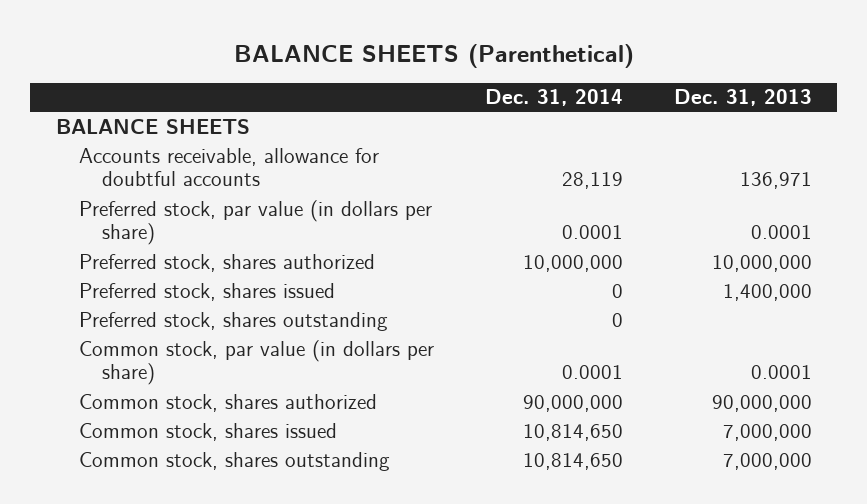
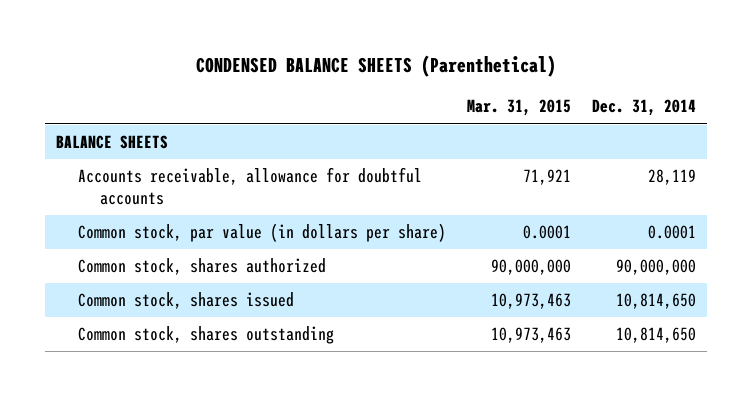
- BALANCE SHEETS (Parenthetical)
+ CONDENSED BALANCE SHEETS (Parenthetical)
- | Dec. 31, 2014 | Dec. 31, 2013
+ | Mar. 31, 2015 | Dec. 31, 2014
- Preferred stock, par value (in dollars per share) | 0.0001 | 0.0001
- Preferred stock, shares authorized | 10,000,000 | 10,000,000
- Preferred stock, shares issued | 0 | 1,400,000
- Preferred stock, shares outstanding | 0 |

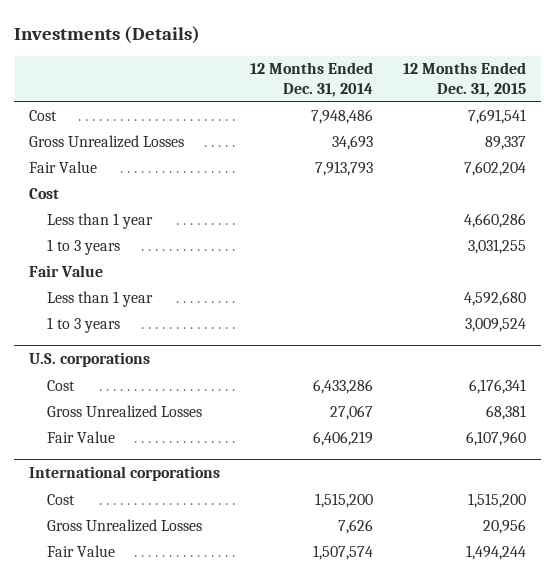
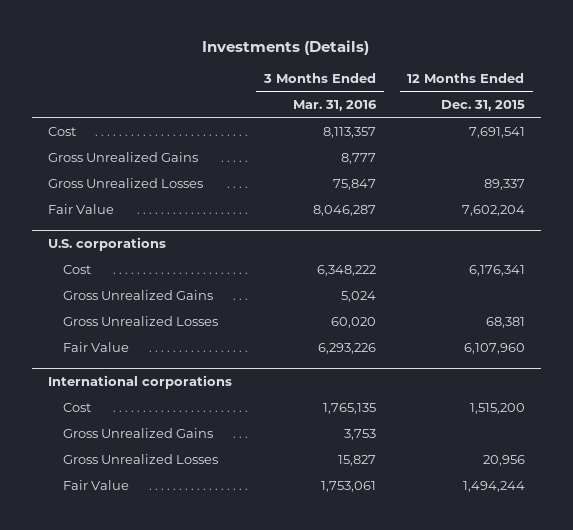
- | 12 Months Ended Dec. 31, 2014 | 12 Months Ended Dec. 31, 2015
+ | 3 Months Ended Mar. 31, 2016 | 12 Months Ended Dec. 31, 2015
+ Gross Unrealized Gains | 8,777 |
- Cost
- Less than 1 year | | 4,660,286
- 1 to 3 years | | 3,031,255
- Fair Value
- Less than 1 year | | 4,592,680
- 1 to 3 years | | 3,009,524
@ U.S. corporations
+ Gross Unrealized Gains | 5,024 |
@ International corporations
+ Gross Unrealized Gains | 3,753 |

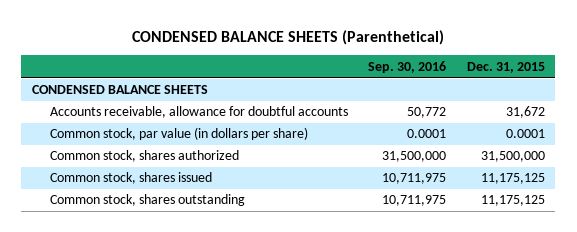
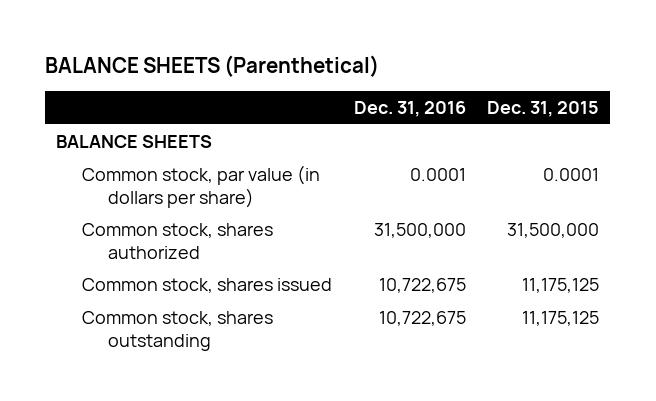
- CONDENSED BALANCE SHEETS (Parenthetical)
+ BALANCE SHEETS (Parenthetical)
- | Sep. 30, 2016 | Dec. 31, 2015
+ | Dec. 31, 2016 | Dec. 31, 2015
- CONDENSED BALANCE SHEETS
- Accounts receivable, allowance for doubtful accounts | 50,772 | 31,672
+ BALANCE SHEETS

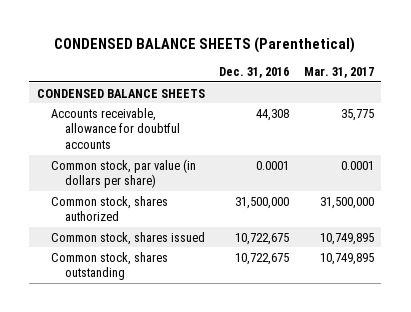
- BALANCE SHEETS (Parenthetical)
+ CONDENSED BALANCE SHEETS (Parenthetical)
- | Dec. 31, 2016 | Dec. 31, 2015
+ | Dec. 31, 2016 | Mar. 31, 2017
- BALANCE SHEETS
+ CONDENSED BALANCE SHEETS
+ Accounts receivable, allowance for doubtful accounts | 44,308 | 35,775

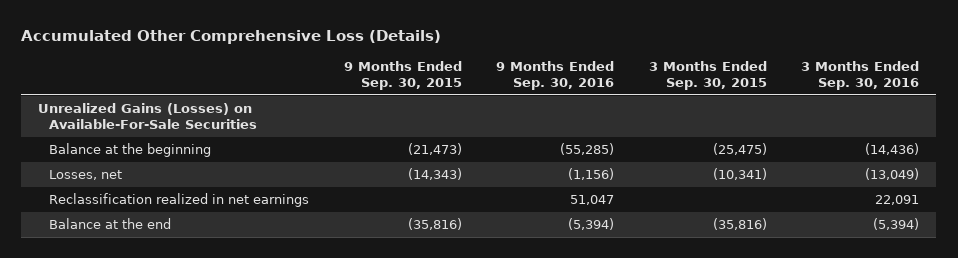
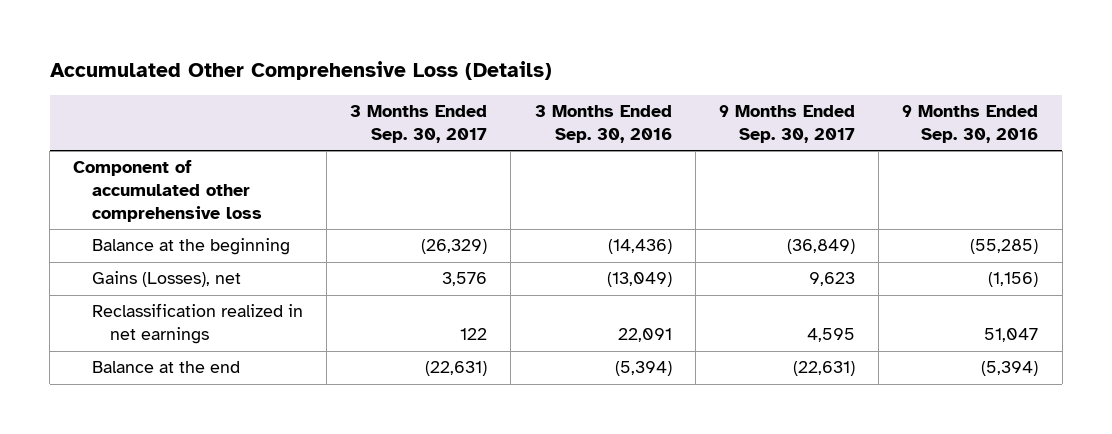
- | 9 Months Ended Sep. 30, 2015 | 9 Months Ended Sep. 30, 2016 | 3 Months Ended Sep. 30, 2015 | 3 Months Ended Sep. 30, 2016
+ | 3 Months Ended Sep. 30, 2017 | 3 Months Ended Sep. 30, 2016 | 9 Months Ended Sep. 30, 2017 | 9 Months Ended Sep. 30, 2016
- Unrealized Gains (Losses) on Available-For-Sale Securities
+ Component of accumulated other comprehensive loss
- Losses, net | (14,343) | (1,156) | (10,341) | (13,049)
+ Gains (Losses), net | 3,576 | (13,049) | 9,623 | (1,156)

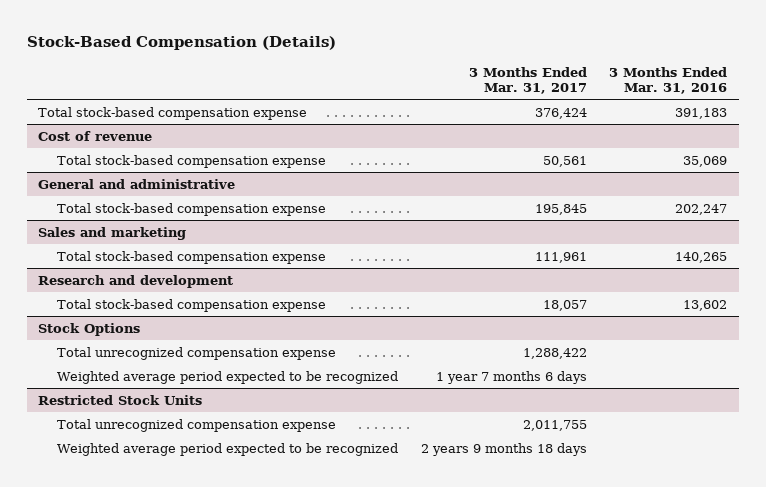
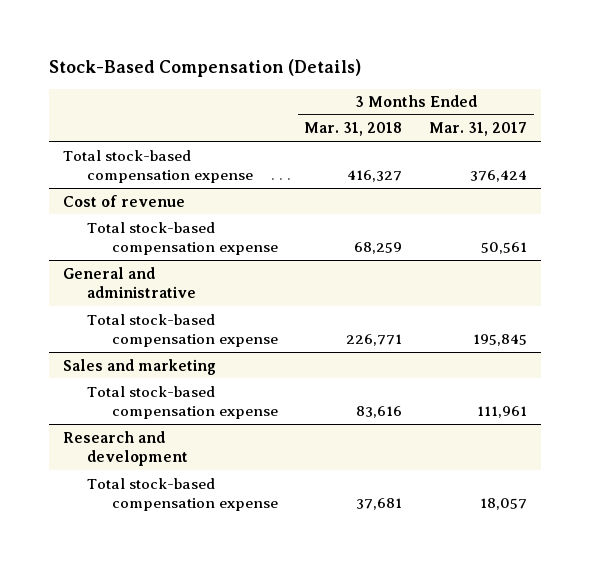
- | 3 Months Ended Mar. 31, 2017 | 3 Months Ended Mar. 31, 2016
+ | 3 Months Ended Mar. 31, 2018 | 3 Months Ended Mar. 31, 2017
- Stock Options
- Total unrecognized compensation expense | 1,288,422 |
- Weighted average period expected to be recognized | 1 year 7 months 6 days |
- Restricted Stock Units
- Total unrecognized compensation expense | 2,011,755 |
- Weighted average period expected to be recognized | 2 years 9 months 18 days |

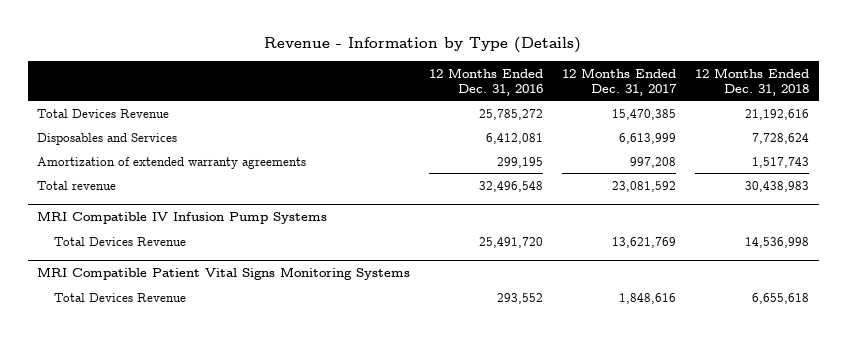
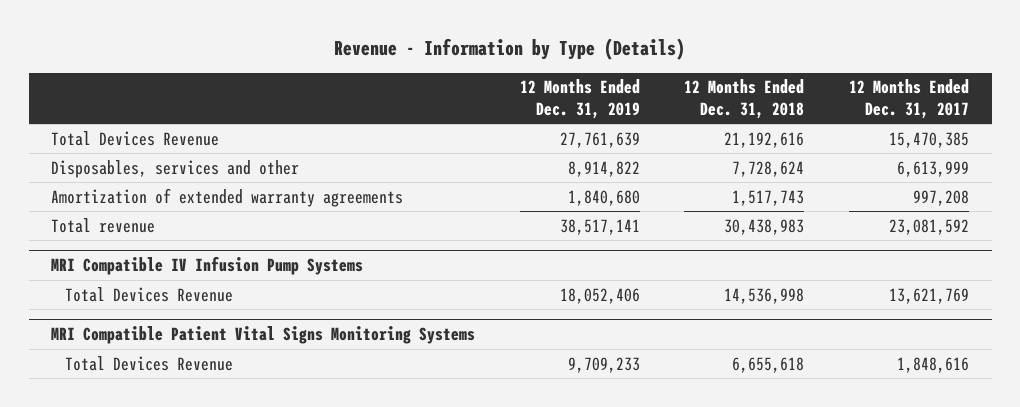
- | 12 Months Ended Dec. 31, 2016 | 12 Months Ended Dec. 31, 2017 | 12 Months Ended Dec. 31, 2018
+ | 12 Months Ended Dec. 31, 2019 | 12 Months Ended Dec. 31, 2018 | 12 Months Ended Dec. 31, 2017
- Disposables and Services | 6,412,081 | 6,613,999 | 7,728,624
+ Disposables, services and other | 8,914,822 | 7,728,624 | 6,613,999

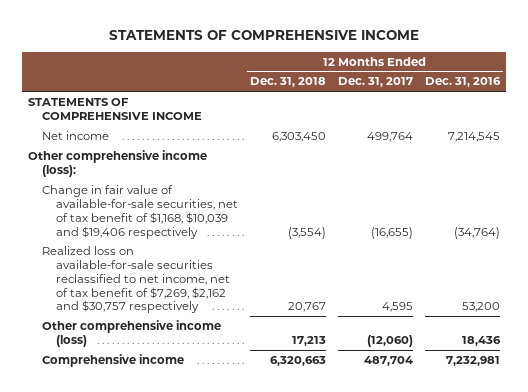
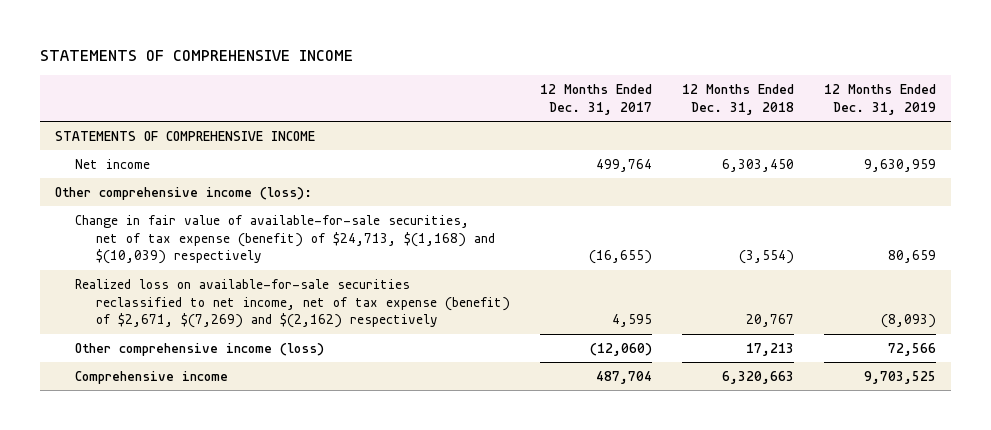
- | 12 Months Ended Dec. 31, 2018 | 12 Months Ended Dec. 31, 2017 | 12 Months Ended Dec. 31, 2016
+ | 12 Months Ended Dec. 31, 2017 | 12 Months Ended Dec. 31, 2018 | 12 Months Ended Dec. 31, 2019
- Change in fair value of available-for-sale securities, net of tax benefit of $1,168, $10,039 and $19,406 respectively | (3,554) | (16,655) | (34,764)
- Realized loss on available-for-sale securities reclassified to net income, net of tax benefit of $7,269, $2,162 and $30,757 respectively | 20,767 | 4,595 | 53,200
+ Change in fair value of available-for-sale securities, net of tax expense (benefit) of $24,713, $(1,168) and $(10,039) respectively | (16,655) | (3,554) | 80,659
+ Realized loss on available-for-sale securities reclassified to net income, net of tax expense (benefit) of $2,671, $(7,269) and $(2,162) respectively | 4,595 | 20,767 | (8,093)

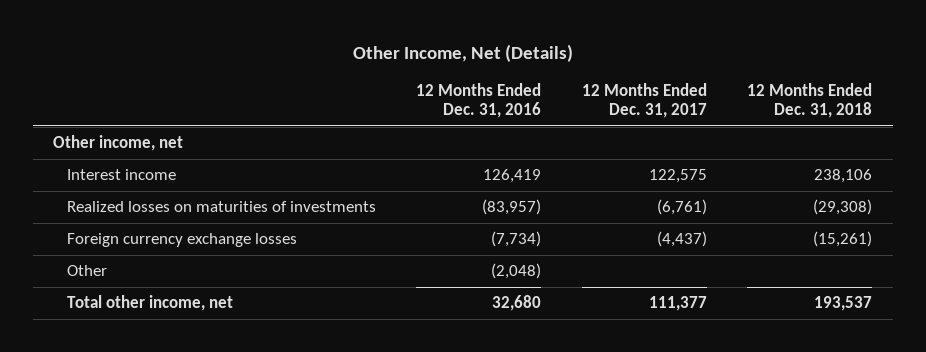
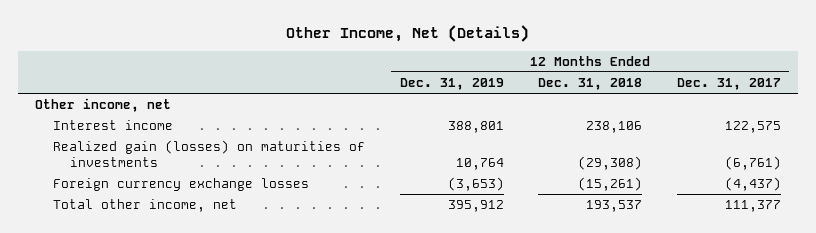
- | 12 Months Ended Dec. 31, 2016 | 12 Months Ended Dec. 31, 2017 | 12 Months Ended Dec. 31, 2018
+ | 12 Months Ended Dec. 31, 2019 | 12 Months Ended Dec. 31, 2018 | 12 Months Ended Dec. 31, 2017
- Realized losses on maturities of investments | (83,957) | (6,761) | (29,308)
+ Realized gain (losses) on maturities of investments | 10,764 | (29,308) | (6,761)
- Other | (2,048) | |

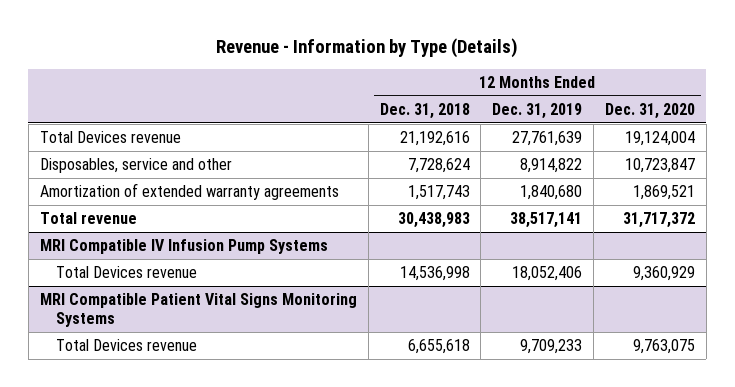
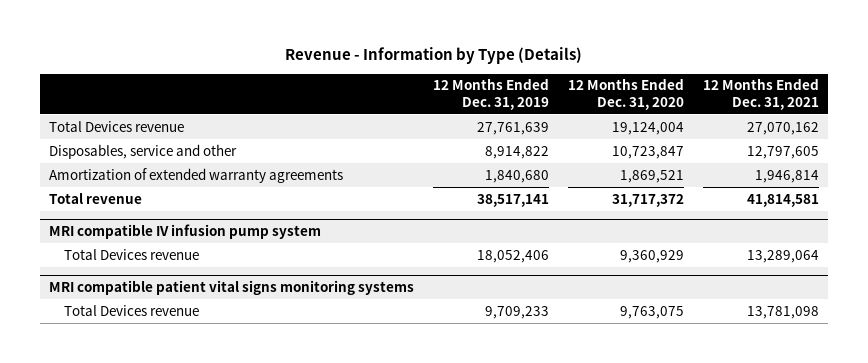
- | 12 Months Ended Dec. 31, 2018 | 12 Months Ended Dec. 31, 2019 | 12 Months Ended Dec. 31, 2020
+ | 12 Months Ended Dec. 31, 2019 | 12 Months Ended Dec. 31, 2020 | 12 Months Ended Dec. 31, 2021
- MRI Compatible IV Infusion Pump Systems
+ MRI compatible IV infusion pump system
- MRI Compatible Patient Vital Signs Monitoring Systems
+ MRI compatible patient vital signs monitoring systems

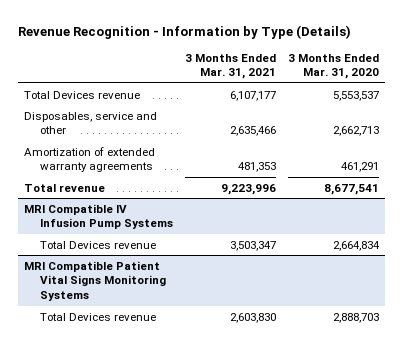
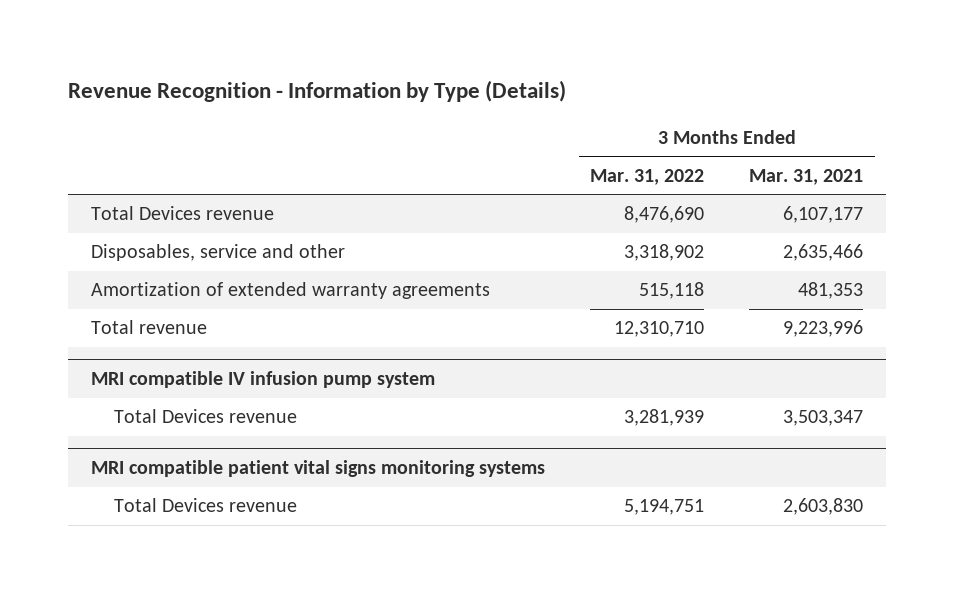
- | 3 Months Ended Mar. 31, 2021 | 3 Months Ended Mar. 31, 2020
+ | 3 Months Ended Mar. 31, 2022 | 3 Months Ended Mar. 31, 2021
- MRI Compatible IV Infusion Pump Systems
+ MRI compatible IV infusion pump system
- MRI Compatible Patient Vital Signs Monitoring Systems
+ MRI compatible patient vital signs monitoring systems

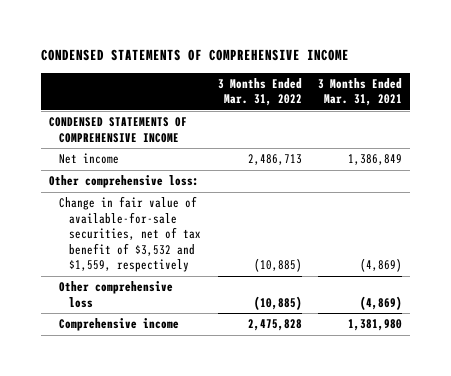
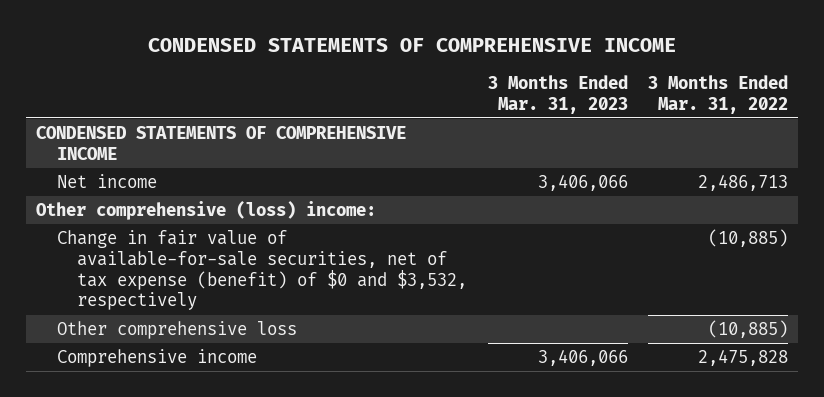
- | 3 Months Ended Mar. 31, 2022 | 3 Months Ended Mar. 31, 2021
+ | 3 Months Ended Mar. 31, 2023 | 3 Months Ended Mar. 31, 2022
- Other comprehensive loss:
- Change in fair value of available-for-sale securities, net of tax benefit of $3,532 and $1,559, respectively | (10,885) | (4,869)
+ Other comprehensive (loss) income:
+ Change in fair value of available-for-sale securities, net of tax expense (benefit) of $0 and $3,532, respectively | | (10,885)

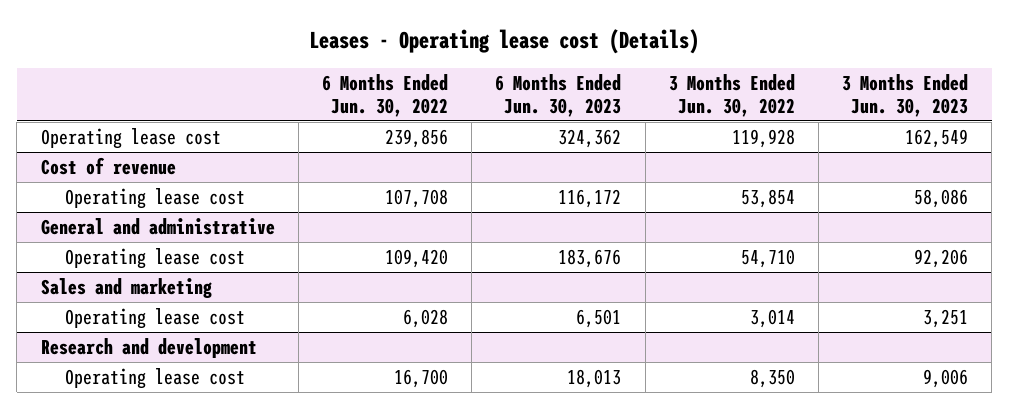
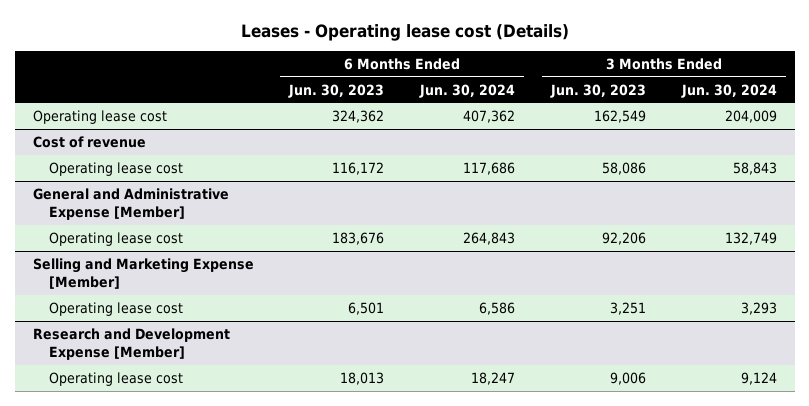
- | 6 Months Ended Jun. 30, 2022 | 6 Months Ended Jun. 30, 2023 | 3 Months Ended Jun. 30, 2022 | 3 Months Ended Jun. 30, 2023
+ | 6 Months Ended Jun. 30, 2023 | 6 Months Ended Jun. 30, 2024 | 3 Months Ended Jun. 30, 2023 | 3 Months Ended Jun. 30, 2024
- General and administrative
+ General and Administrative Expense [Member]
- Sales and marketing
+ Selling and Marketing Expense [Member]
- Research and development
+ Research and Development Expense [Member]

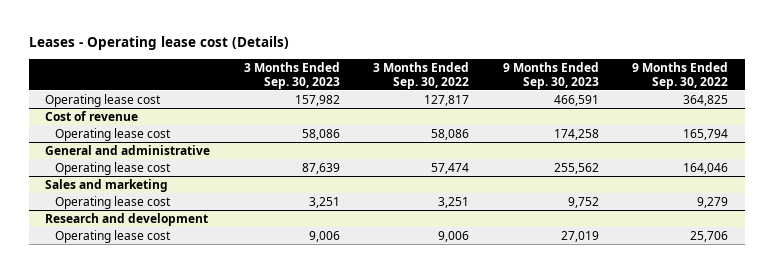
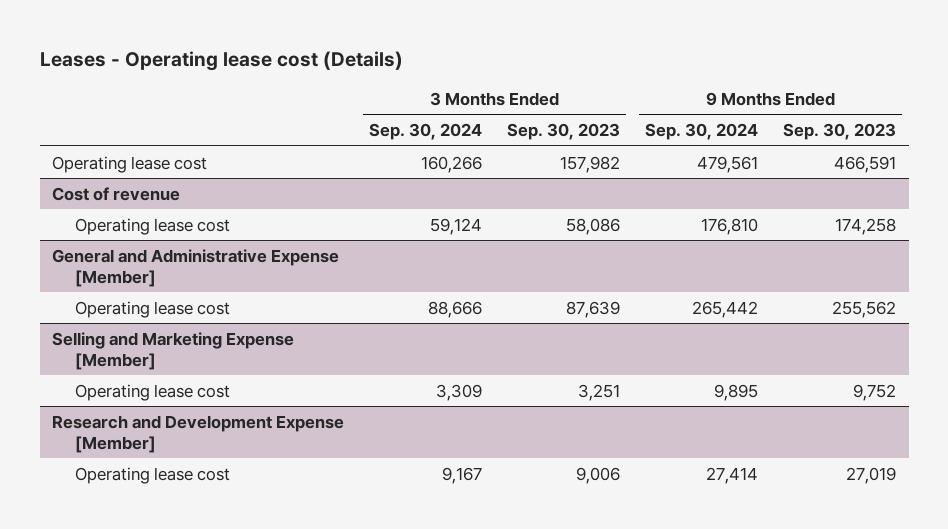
- | 3 Months Ended Sep. 30, 2023 | 3 Months Ended Sep. 30, 2022 | 9 Months Ended Sep. 30, 2023 | 9 Months Ended Sep. 30, 2022
+ | 3 Months Ended Sep. 30, 2024 | 3 Months Ended Sep. 30, 2023 | 9 Months Ended Sep. 30, 2024 | 9 Months Ended Sep. 30, 2023
- General and administrative
+ General and Administrative Expense [Member]
- Sales and marketing
+ Selling and Marketing Expense [Member]
- Research and development
+ Research and Development Expense [Member]

